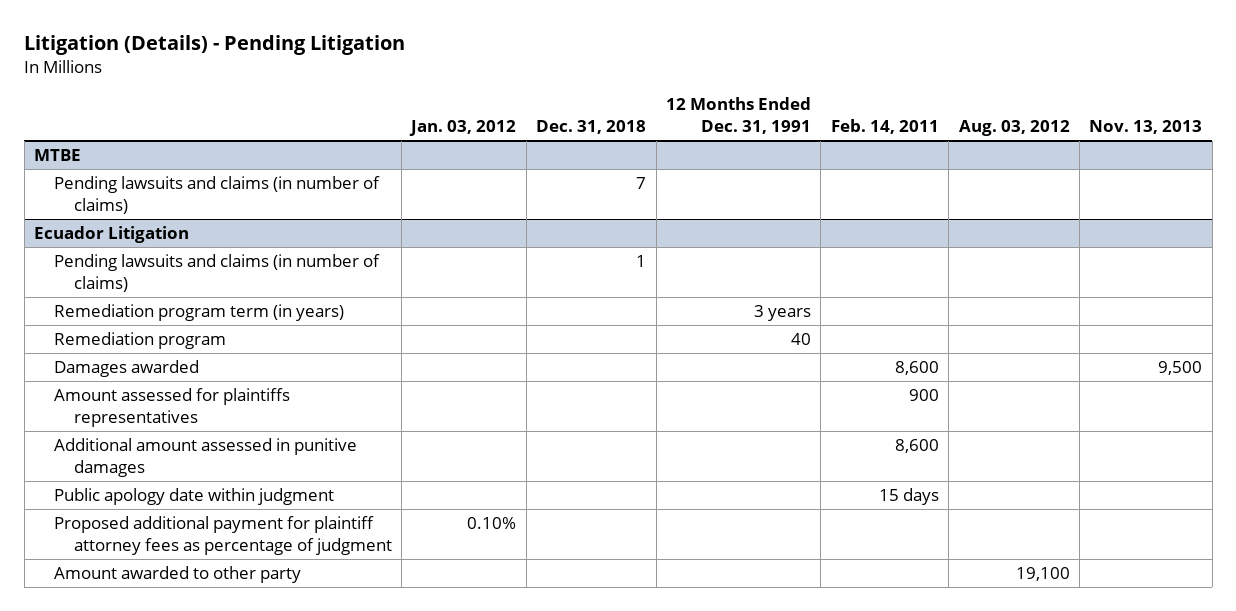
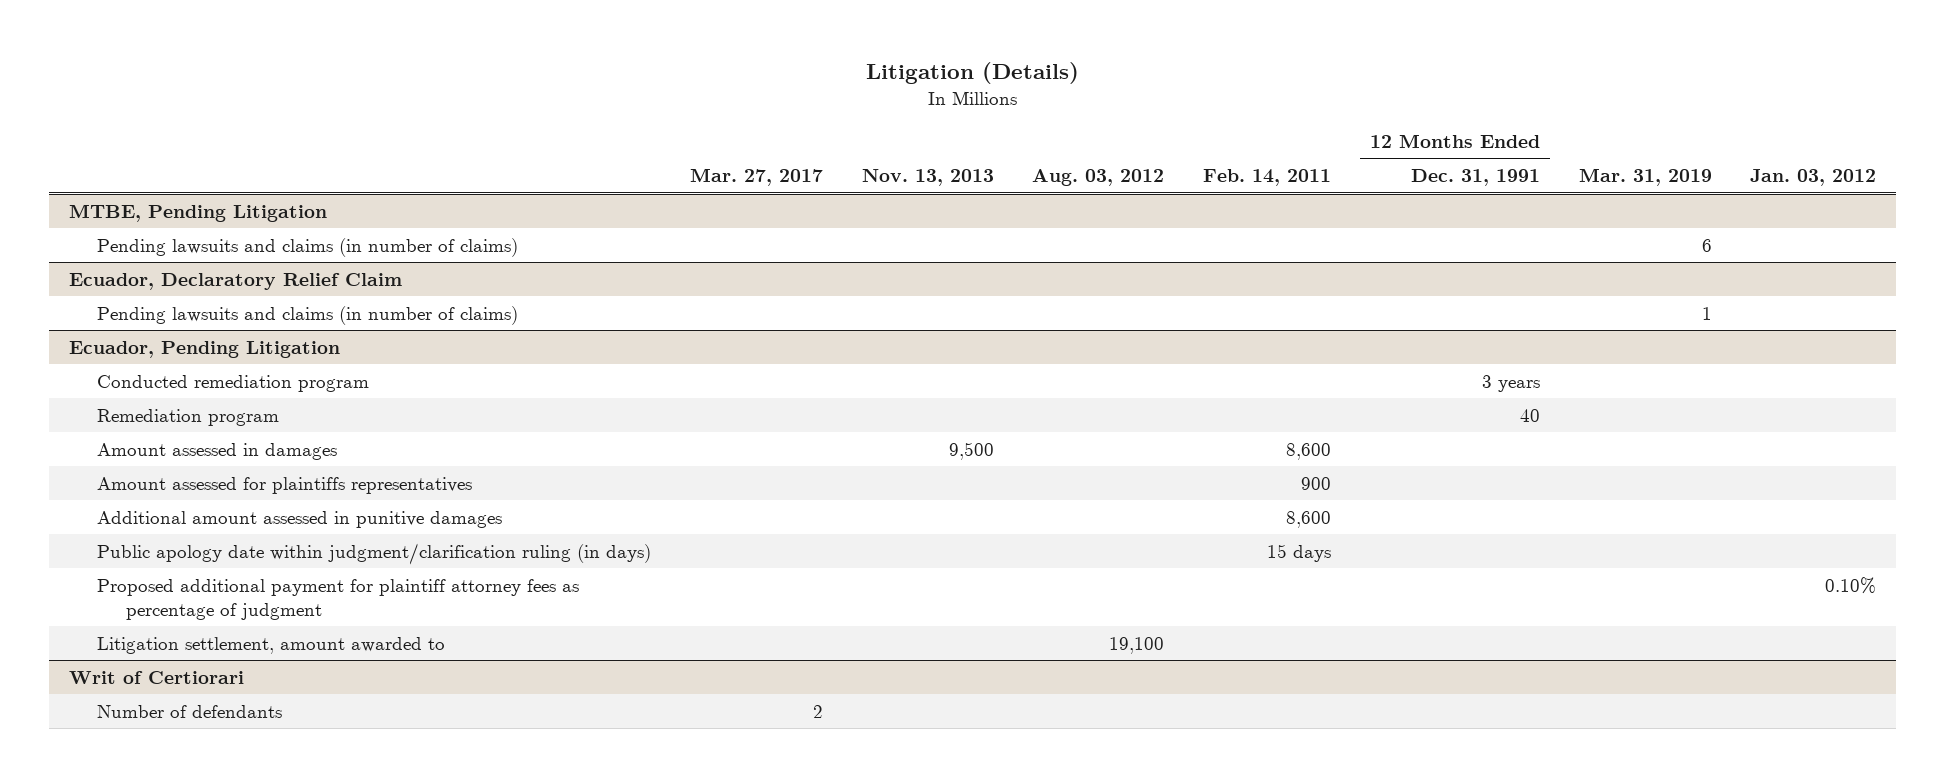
- Litigation (Details) - Pending Litigation
+ Litigation (Details)
- | Jan. 03, 2012 | Dec. 31, 2018 | 12 Months Ended Dec. 31, 1991 | Feb. 14, 2011 | Aug. 03, 2012 | Nov. 13, 2013
+ | Mar. 27, 2017 | Nov. 13, 2013 | Aug. 03, 2012 | Feb. 14, 2011 | 12 Months Ended Dec. 31, 1991 | Mar. 31, 2019 | Jan. 03, 2012
- MTBE
+ MTBE, Pending Litigation
- Ecuador Litigation
- Pending lawsuits and claims (in number of claims) | | 1 | | | |
- Remediation program term (in years) | | | 3 years | | |
+ Ecuador, Declaratory Relief Claim
+ Pending lawsuits and claims (in number of claims) | | | | | | 1 |
+ Ecuador, Pending Litigation
+ Conducted remediation program | | | | | 3 years | |
- Damages awarded | | | | 8,600 | | 9,500
+ Amount assessed in damages | | 9,500 | | 8,600 | | |
- Public apology date within judgment | | | | 15 days | |
+ Public apology date within judgment/clarification ruling (in days) | | | | 15 days | | |
- Amount awarded to other party | | | | | 19,100 |
+ Litigation settlement, amount awarded to | | | 19,100 | | | |
+ Writ of Certiorari
+ Number of defendants | 2 | | | | | |

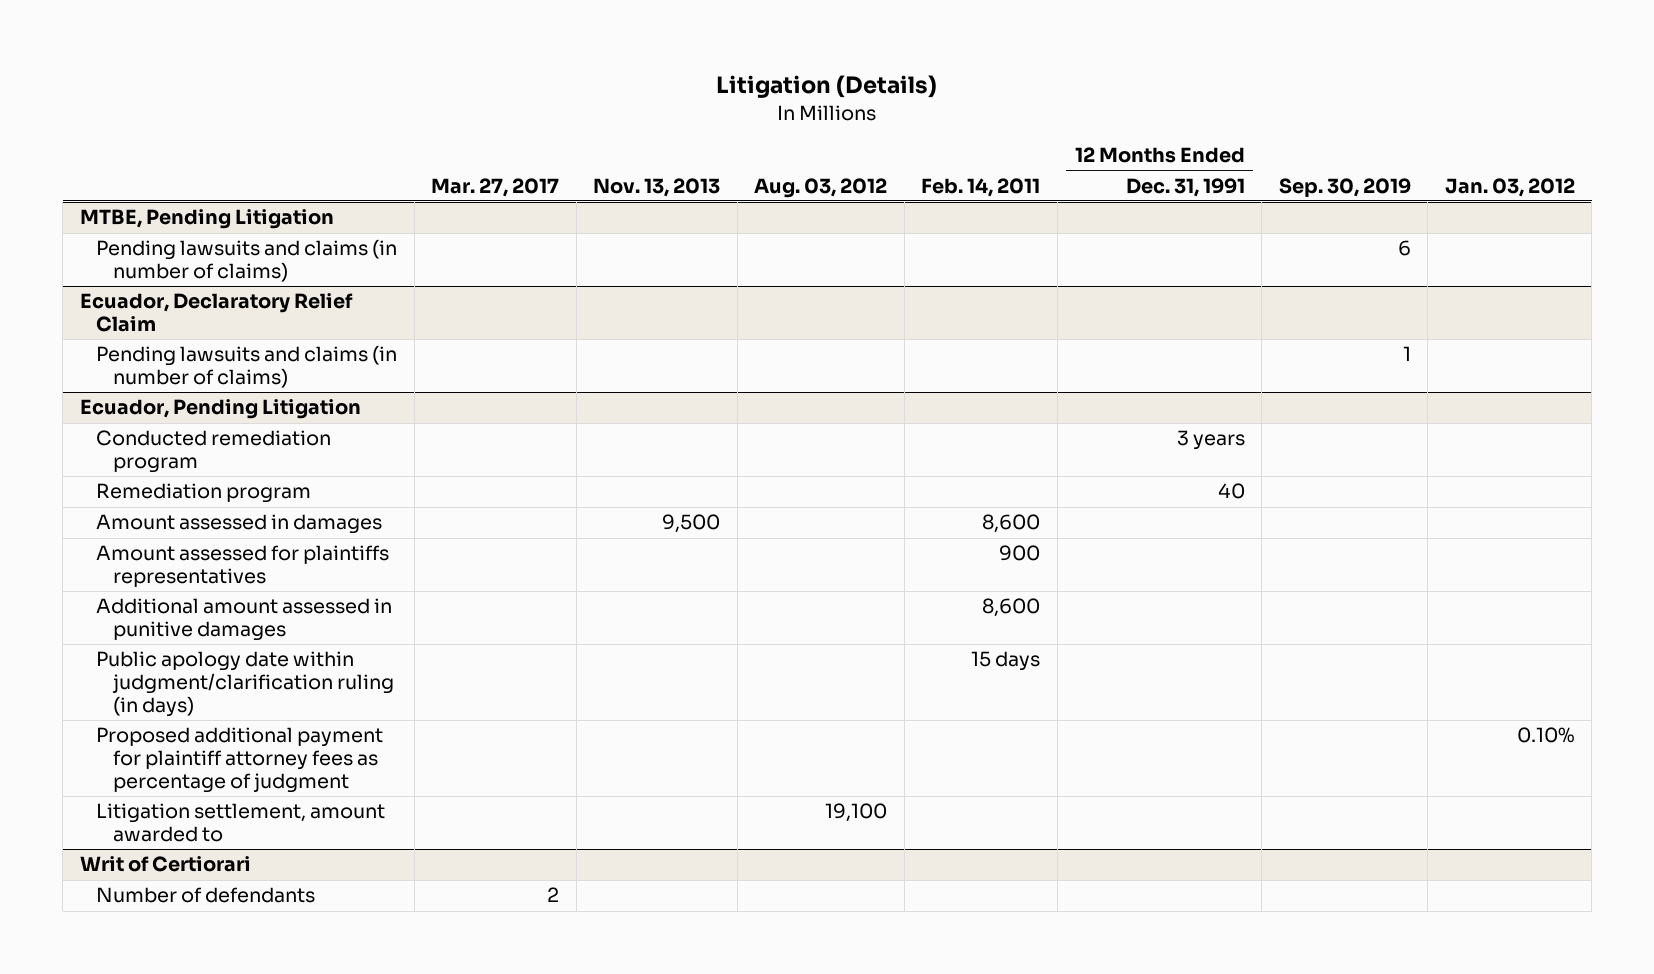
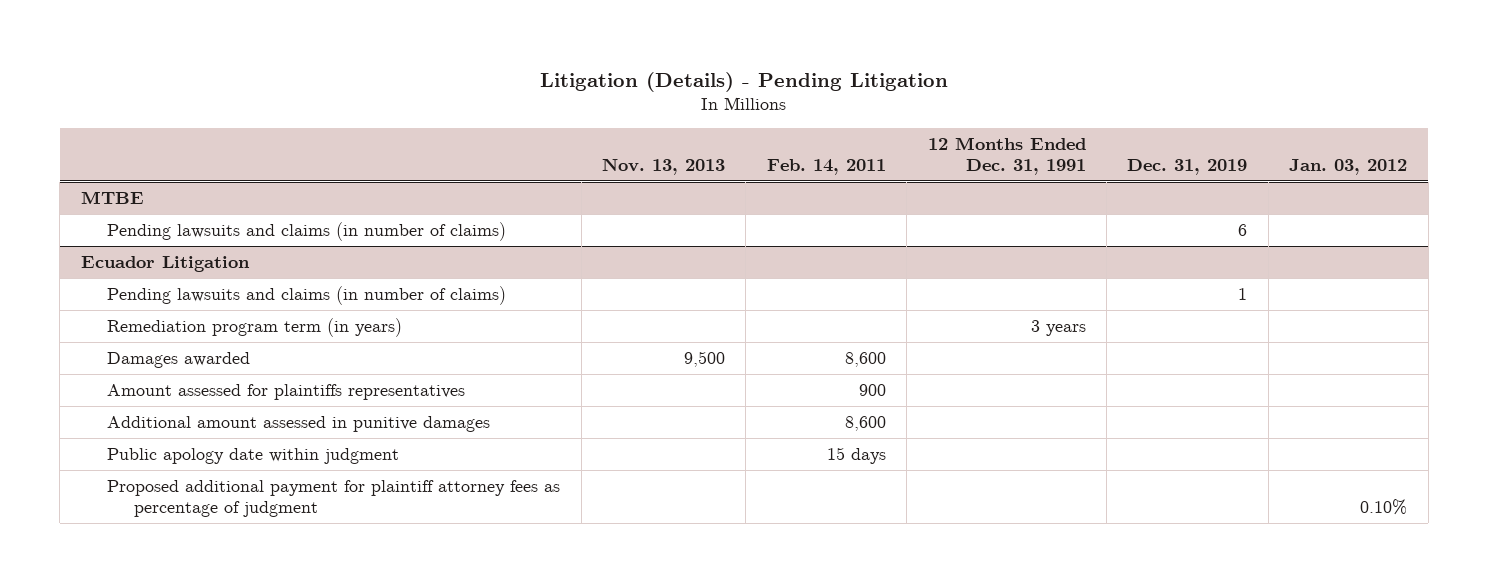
- Litigation (Details)
+ Litigation (Details) - Pending Litigation
- | Mar. 27, 2017 | Nov. 13, 2013 | Aug. 03, 2012 | Feb. 14, 2011 | 12 Months Ended Dec. 31, 1991 | Sep. 30, 2019 | Jan. 03, 2012
+ | Nov. 13, 2013 | Feb. 14, 2011 | 12 Months Ended Dec. 31, 1991 | Dec. 31, 2019 | Jan. 03, 2012
- MTBE, Pending Litigation
+ MTBE
- Ecuador, Declaratory Relief Claim
- Pending lawsuits and claims (in number of claims) | | | | | | 1 |
- Ecuador, Pending Litigation
- Conducted remediation program | | | | | 3 years | |
- Remediation program | | | | | 40 | |
- Amount assessed in damages | | 9,500 | | 8,600 | | |
+ Ecuador Litigation
+ Pending lawsuits and claims (in number of claims) | | | | 1 |
+ Remediation program term (in years) | | | 3 years | |
+ Damages awarded | 9,500 | 8,600 | | |
- Public apology date within judgment/clarification ruling (in days) | | | | 15 days | | |
+ Public apology date within judgment | | 15 days | | |
- Litigation settlement, amount awarded to | | | 19,100 | | | |
- Writ of Certiorari
- Number of defendants | 2 | | | | | |

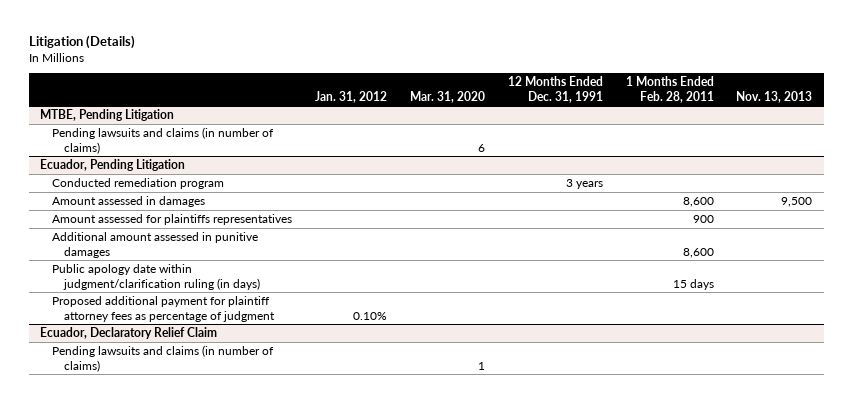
- Litigation (Details) - Pending Litigation
+ Litigation (Details)
- | Nov. 13, 2013 | Feb. 14, 2011 | 12 Months Ended Dec. 31, 1991 | Dec. 31, 2019 | Jan. 03, 2012
+ | Jan. 31, 2012 | Mar. 31, 2020 | 12 Months Ended Dec. 31, 1991 | 1 Months Ended Feb. 28, 2011 | Nov. 13, 2013
- MTBE
+ MTBE, Pending Litigation
- Ecuador Litigation
- Pending lawsuits and claims (in number of claims) | | | | 1 |
- Remediation program term (in years) | | | 3 years | |
- Damages awarded | 9,500 | 8,600 | | |
+ Ecuador, Pending Litigation
+ Conducted remediation program | | | 3 years | |
+ Amount assessed in damages | | | | 8,600 | 9,500
- Public apology date within judgment | | 15 days | | |
+ Public apology date within judgment/clarification ruling (in days) | | | | 15 days |
+ Ecuador, Declaratory Relief Claim
+ Pending lawsuits and claims (in number of claims) | | 1 | | |

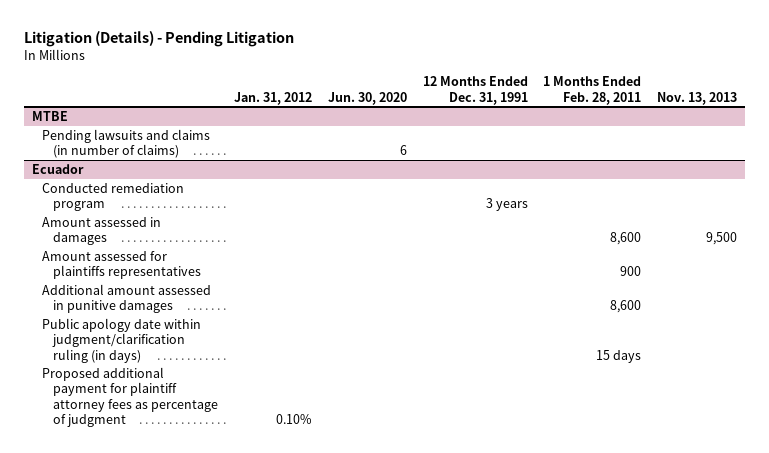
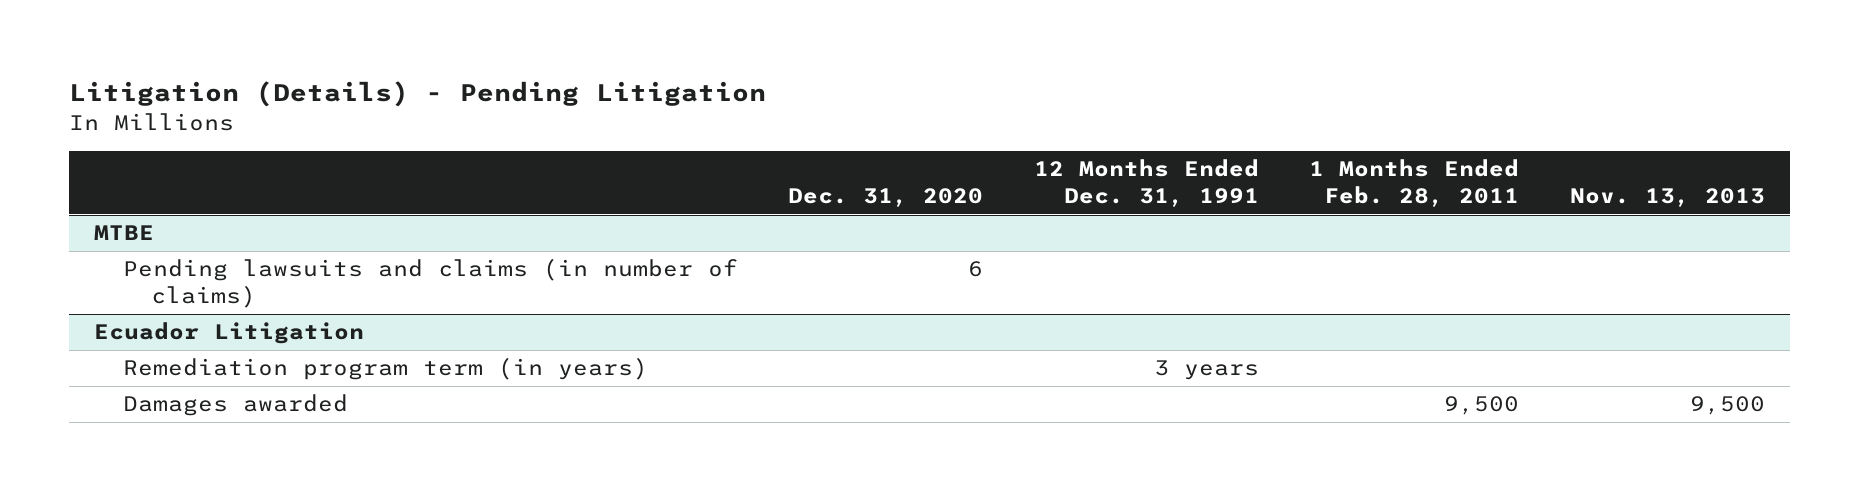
- | Jan. 31, 2012 | Jun. 30, 2020 | 12 Months Ended Dec. 31, 1991 | 1 Months Ended Feb. 28, 2011 | Nov. 13, 2013
+ | Dec. 31, 2020 | 12 Months Ended Dec. 31, 1991 | 1 Months Ended Feb. 28, 2011 | Nov. 13, 2013
- Ecuador
- Conducted remediation program | | | 3 years | |
- Amount assessed in damages | | | | 8,600 | 9,500
- Amount assessed for plaintiffs representatives | | | | 900 |
- Additional amount assessed in punitive damages | | | | 8,600 |
- Public apology date within judgment/clarification ruling (in days) | | | | 15 days |
- Proposed additional payment for plaintiff attorney fees as percentage of judgment | 0.10% | | | |
+ Ecuador Litigation
+ Remediation program term (in years) | | 3 years | |
+ Damages awarded | | | 9,500 | 9,500

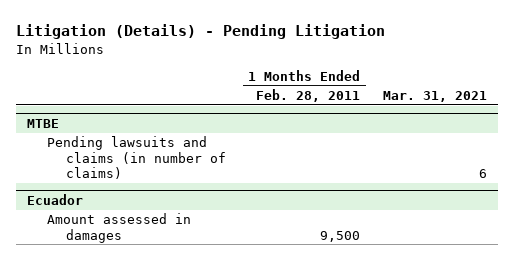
- | Dec. 31, 2020 | 12 Months Ended Dec. 31, 1991 | 1 Months Ended Feb. 28, 2011 | Nov. 13, 2013
+ | 1 Months Ended Feb. 28, 2011 | Mar. 31, 2021
- Ecuador Litigation
- Remediation program term (in years) | | 3 years | |
- Damages awarded | | | 9,500 | 9,500
+ Ecuador
+ Amount assessed in damages | 9,500 |

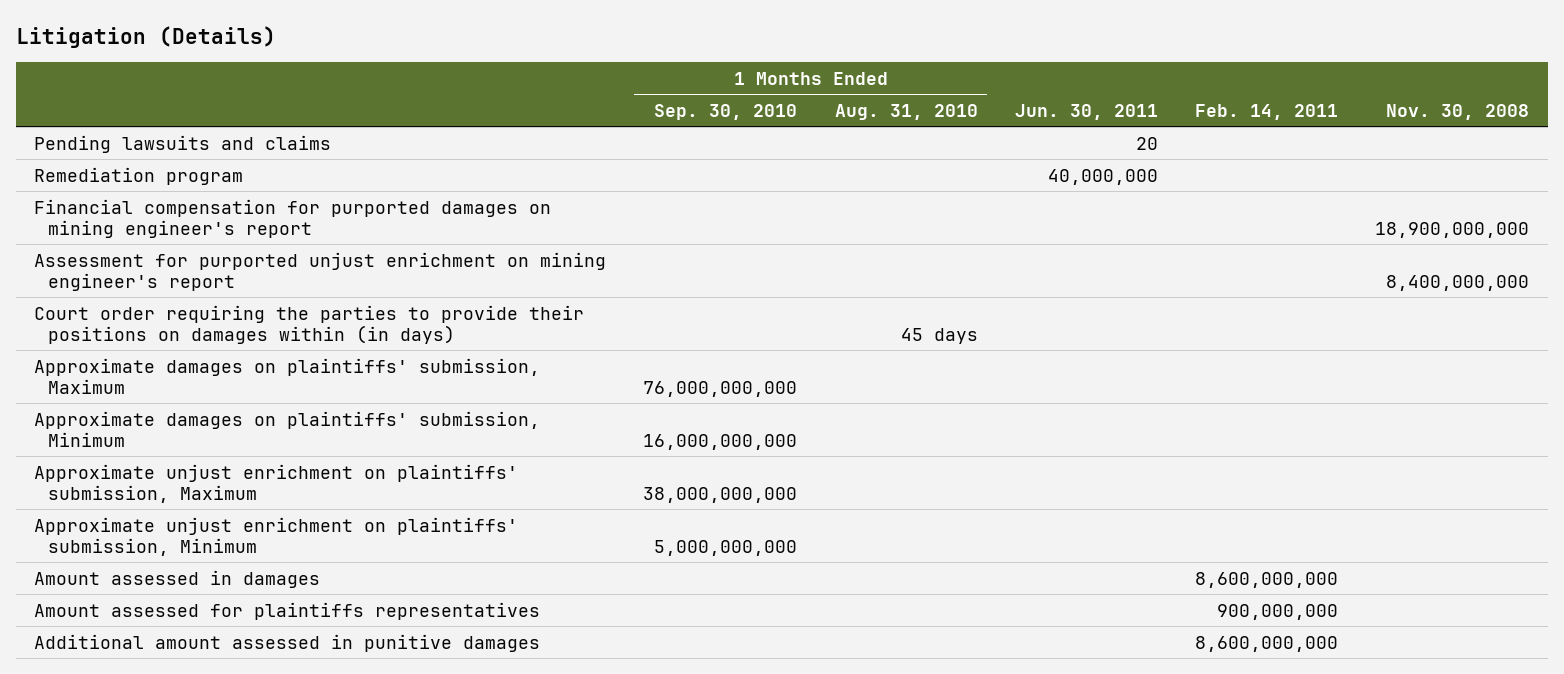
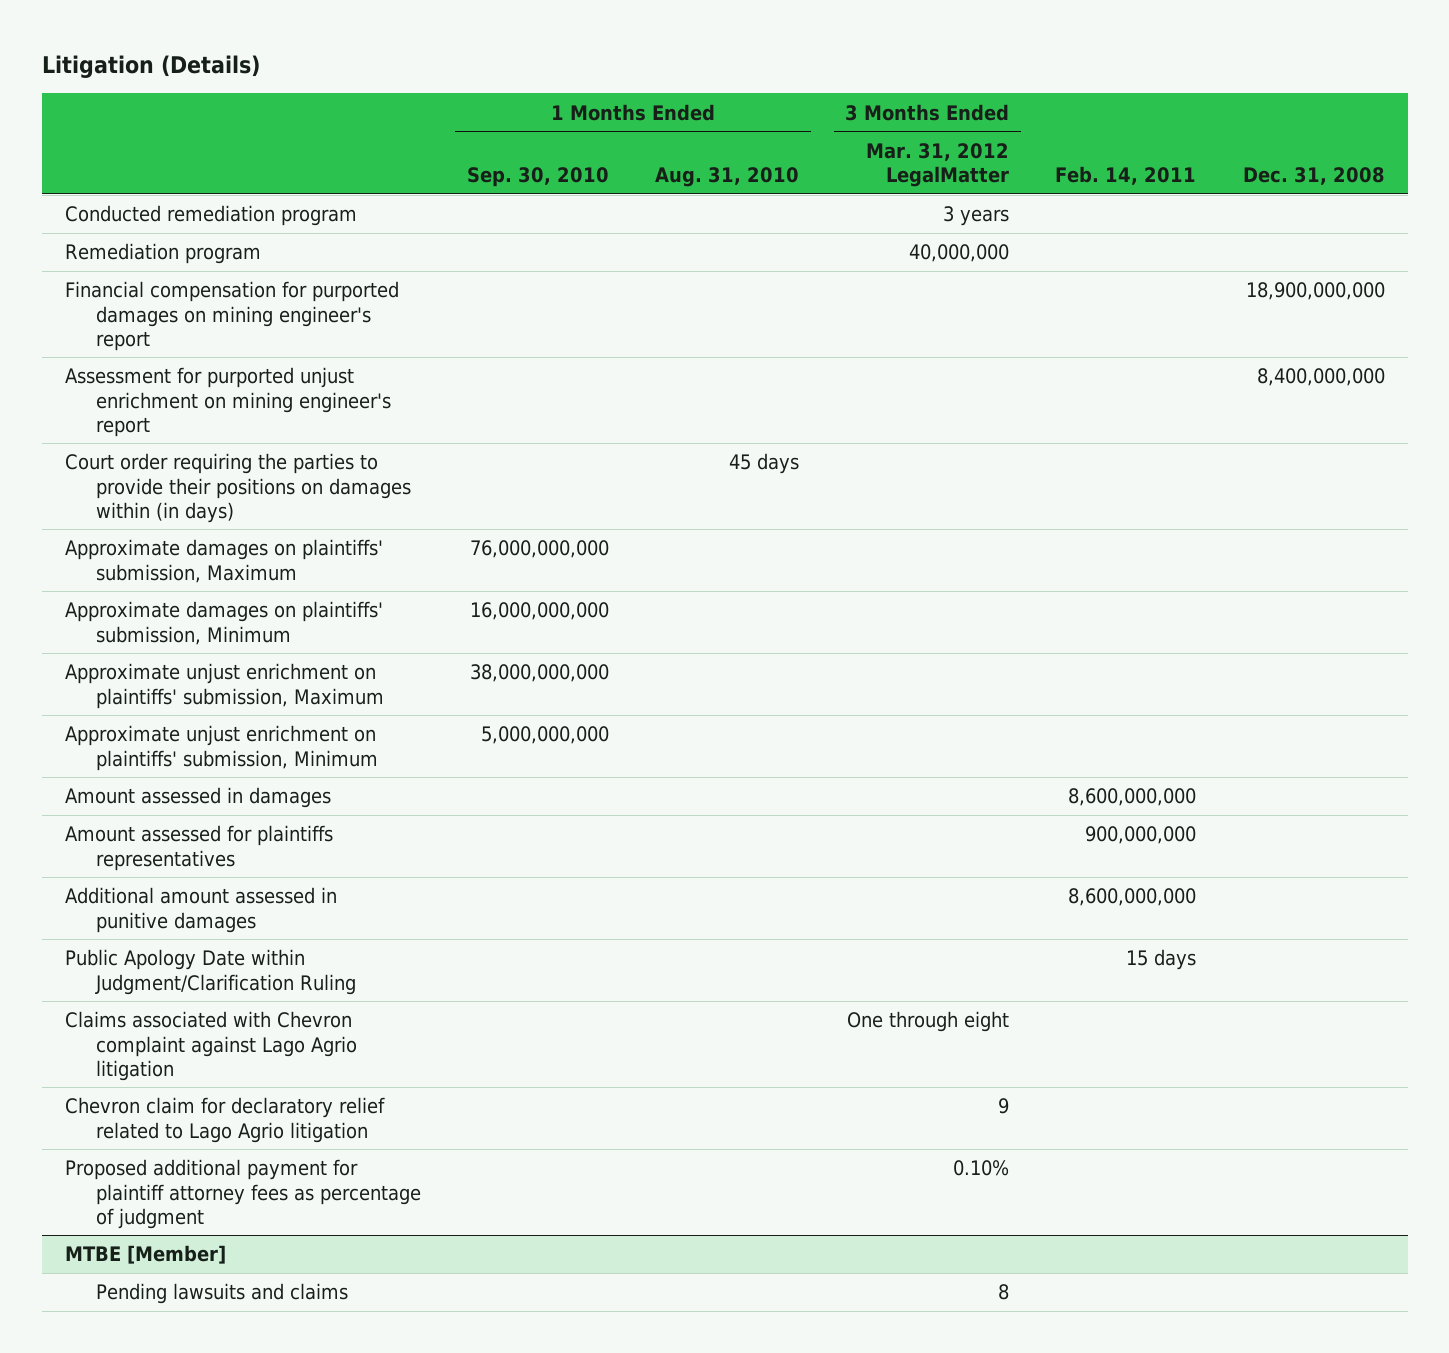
- | 1 Months Ended Sep. 30, 2010 | 1 Months Ended Aug. 31, 2010 | Jun. 30, 2011 | Feb. 14, 2011 | Nov. 30, 2008
+ | 1 Months Ended Sep. 30, 2010 | 1 Months Ended Aug. 31, 2010 | 3 Months Ended Mar. 31, 2012 LegalMatter | Feb. 14, 2011 | Dec. 31, 2008
- Pending lawsuits and claims | | | 20 | |
+ Conducted remediation program | | | 3 years | |
+ Public Apology Date within Judgment/Clarification Ruling | | | | 15 days |
+ Claims associated with Chevron complaint against Lago Agrio litigation | | | One through eight | |
+ Chevron claim for declaratory relief related to Lago Agrio litigation | | | 9 | |
+ Proposed additional payment for plaintiff attorney fees as percentage of judgment | | | 0.10% | |
+ MTBE [Member]
+ Pending lawsuits and claims | | | 8 | |

